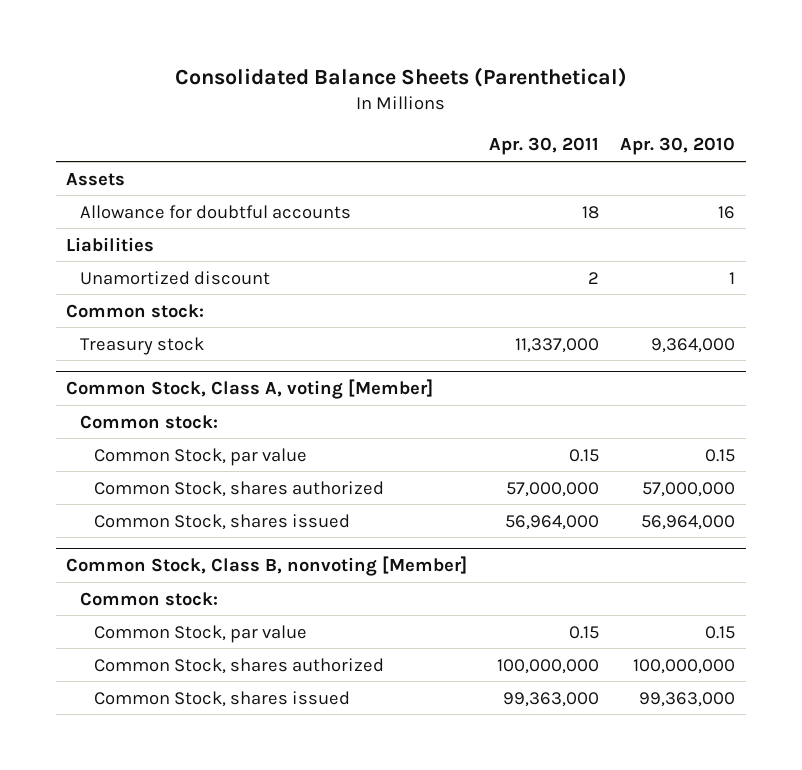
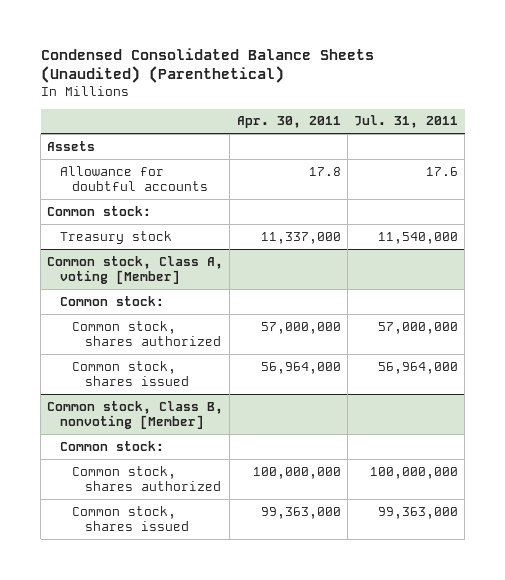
- Consolidated Balance Sheets (Parenthetical)
+ Condensed Consolidated Balance Sheets (Unaudited) (Parenthetical)
- | Apr. 30, 2011 | Apr. 30, 2010
+ | Apr. 30, 2011 | Jul. 31, 2011
- Allowance for doubtful accounts | 18 | 16
- Liabilities
- Unamortized discount | 2 | 1
+ Allowance for doubtful accounts | 17.8 | 17.6
- Common Stock, Class A, voting [Member]
+ Common stock, Class A, voting [Member]
- Common Stock, par value | 0.15 | 0.15
- Common Stock, shares authorized | 57,000,000 | 57,000,000
- Common Stock, shares issued | 56,964,000 | 56,964,000
- Common Stock, Class B, nonvoting [Member]
+ Common stock, shares authorized | 57,000,000 | 57,000,000
+ Common stock, shares issued | 56,964,000 | 56,964,000
+ Common stock, Class B, nonvoting [Member]
- Common Stock, par value | 0.15 | 0.15
- Common Stock, shares authorized | 100,000,000 | 100,000,000
- Common Stock, shares issued | 99,363,000 | 99,363,000
+ Common stock, shares authorized | 100,000,000 | 100,000,000
+ Common stock, shares issued | 99,363,000 | 99,363,000

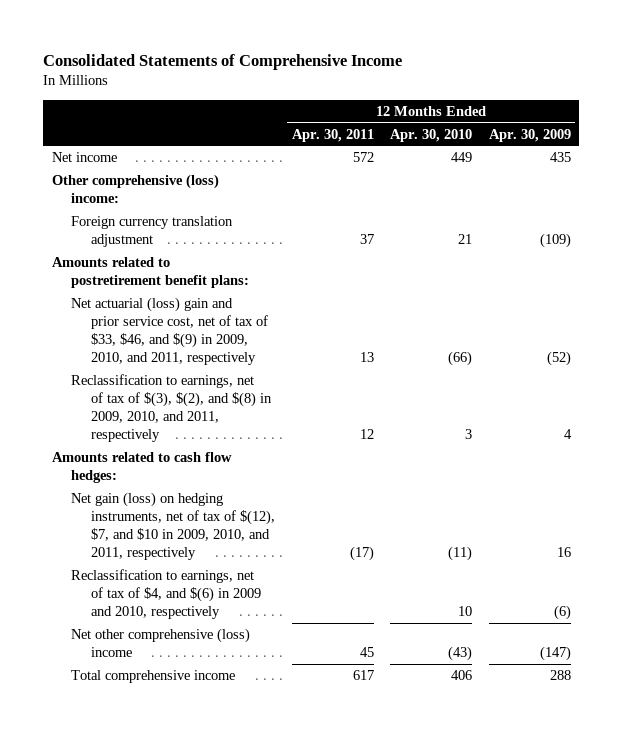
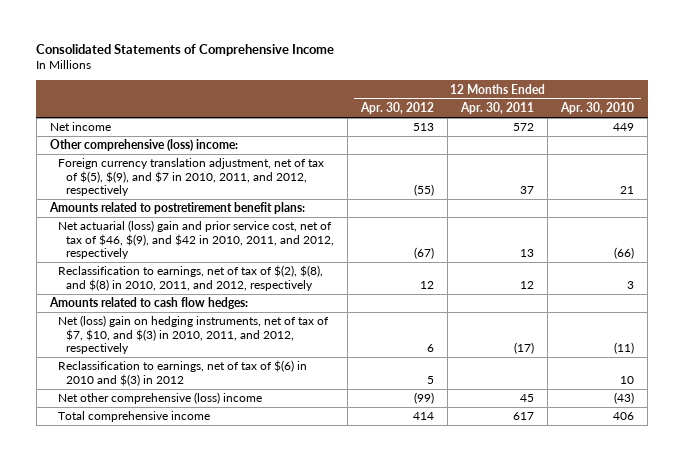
- | 12 Months Ended Apr. 30, 2011 | 12 Months Ended Apr. 30, 2010 | 12 Months Ended Apr. 30, 2009
+ | 12 Months Ended Apr. 30, 2012 | 12 Months Ended Apr. 30, 2011 | 12 Months Ended Apr. 30, 2010
- Foreign currency translation adjustment | 37 | 21 | (109)
+ Foreign currency translation adjustment, net of tax of $(5), $(9), and $7 in 2010, 2011, and 2012, respectively | (55) | 37 | 21
- Net actuarial (loss) gain and prior service cost, net of tax of $33, $46, and $(9) in 2009, 2010, and 2011, respectively | 13 | (66) | (52)
- Reclassification to earnings, net of tax of $(3), $(2), and $(8) in 2009, 2010, and 2011, respectively | 12 | 3 | 4
+ Net actuarial (loss) gain and prior service cost, net of tax of $46, $(9), and $42 in 2010, 2011, and 2012, respectively | (67) | 13 | (66)
+ Reclassification to earnings, net of tax of $(2), $(8), and $(8) in 2010, 2011, and 2012, respectively | 12 | 12 | 3
- Net gain (loss) on hedging instruments, net of tax of $(12), $7, and $10 in 2009, 2010, and 2011, respectively | (17) | (11) | 16
- Reclassification to earnings, net of tax of $4, and $(6) in 2009 and 2010, respectively | | 10 | (6)
+ Net (loss) gain on hedging instruments, net of tax of $7, $10, and $(3) in 2010, 2011, and 2012, respectively | 6 | (17) | (11)
+ Reclassification to earnings, net of tax of $(6) in 2010 and $(3) in 2012 | 5 | | 10

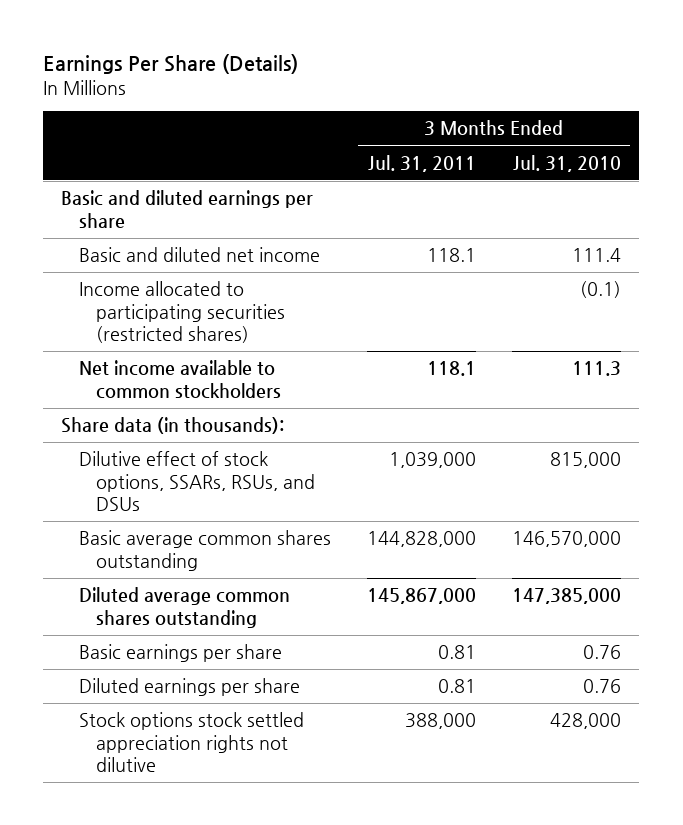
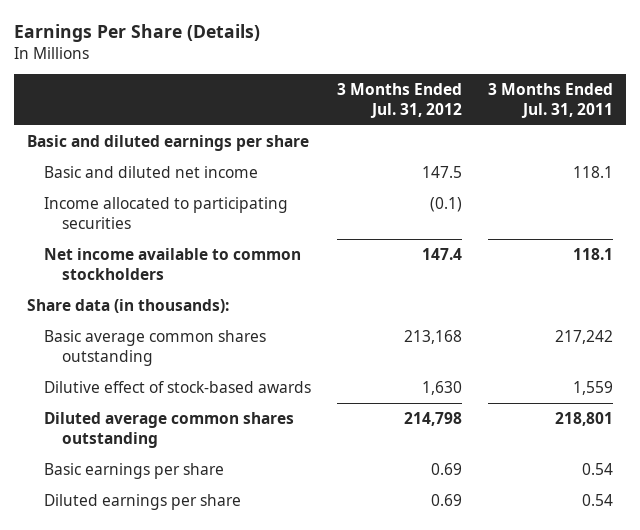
- | 3 Months Ended Jul. 31, 2011 | 3 Months Ended Jul. 31, 2010
+ | 3 Months Ended Jul. 31, 2012 | 3 Months Ended Jul. 31, 2011
- Income allocated to participating securities (restricted shares) | | (0.1)
+ Income allocated to participating securities | (0.1) |
- Dilutive effect of stock options, SSARs, RSUs, and DSUs | 1,039,000 | 815,000
- Basic average common shares outstanding | 144,828,000 | 146,570,000
- Diluted average common shares outstanding | 145,867,000 | 147,385,000
- Basic earnings per share | 0.81 | 0.76
- Diluted earnings per share | 0.81 | 0.76
- Stock options stock settled appreciation rights not dilutive | 388,000 | 428,000
+ Basic average common shares outstanding | 213,168 | 217,242
+ Dilutive effect of stock-based awards | 1,630 | 1,559
+ Diluted average common shares outstanding | 214,798 | 218,801
+ Basic earnings per share | 0.69 | 0.54
+ Diluted earnings per share | 0.69 | 0.54

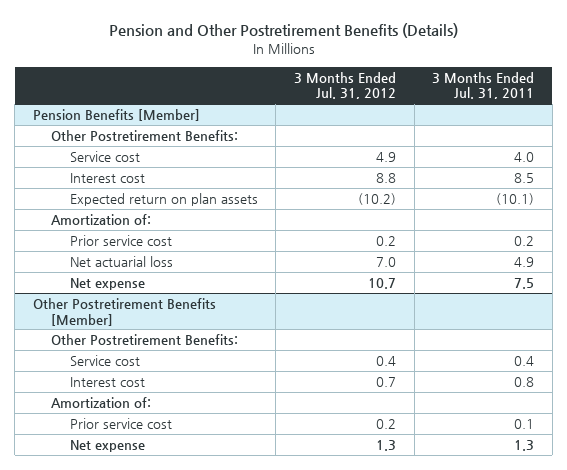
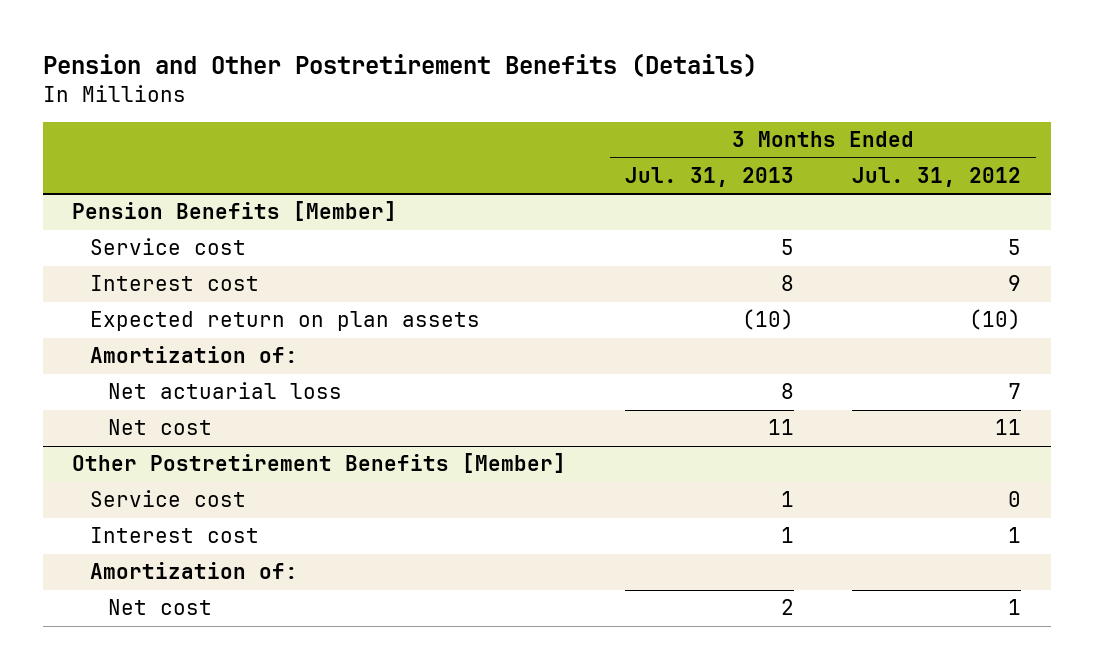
- | 3 Months Ended Jul. 31, 2012 | 3 Months Ended Jul. 31, 2011
+ | 3 Months Ended Jul. 31, 2013 | 3 Months Ended Jul. 31, 2012
@ Pension Benefits [Member]
- Other Postretirement Benefits:
- Service cost | 4.9 | 4.0
- Interest cost | 8.8 | 8.5
- Expected return on plan assets | (10.2) | (10.1)
+ Service cost | 5 | 5
+ Interest cost | 8 | 9
+ Expected return on plan assets | (10) | (10)
- Prior service cost | 0.2 | 0.2
- Net actuarial loss | 7.0 | 4.9
- Net expense | 10.7 | 7.5
+ Net actuarial loss | 8 | 7
+ Net cost | 11 | 11
@ Other Postretirement Benefits [Member]
- Other Postretirement Benefits:
- Service cost | 0.4 | 0.4
- Interest cost | 0.7 | 0.8
+ Service cost | 1 | 0
+ Interest cost | 1 | 1
- Prior service cost | 0.2 | 0.1
- Net expense | 1.3 | 1.3
+ Net cost | 2 | 1

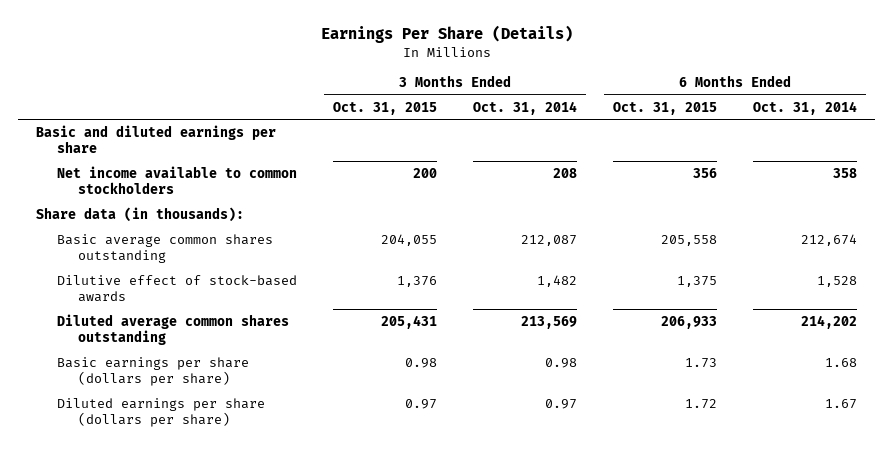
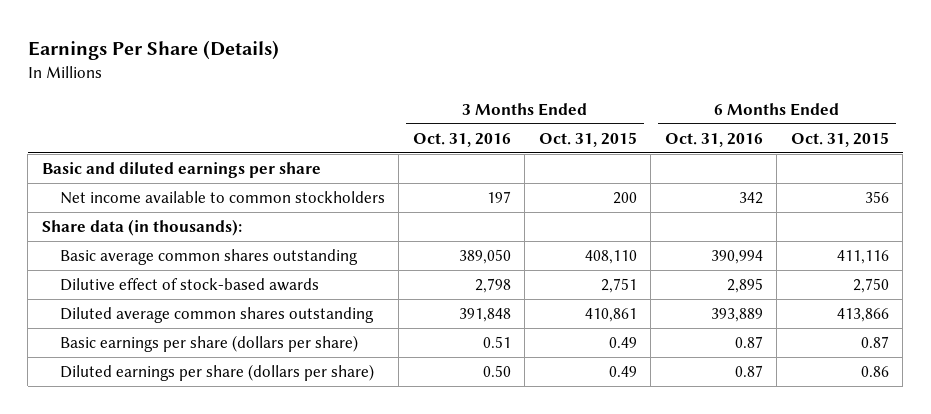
- | 3 Months Ended Oct. 31, 2015 | 3 Months Ended Oct. 31, 2014 | 6 Months Ended Oct. 31, 2015 | 6 Months Ended Oct. 31, 2014
+ | 3 Months Ended Oct. 31, 2016 | 3 Months Ended Oct. 31, 2015 | 6 Months Ended Oct. 31, 2016 | 6 Months Ended Oct. 31, 2015
- Basic average common shares outstanding | 204,055 | 212,087 | 205,558 | 212,674
- Dilutive effect of stock-based awards | 1,376 | 1,482 | 1,375 | 1,528
- Diluted average common shares outstanding | 205,431 | 213,569 | 206,933 | 214,202
- Basic earnings per share (dollars per share) | 0.98 | 0.98 | 1.73 | 1.68
- Diluted earnings per share (dollars per share) | 0.97 | 0.97 | 1.72 | 1.67
+ Basic average common shares outstanding | 389,050 | 408,110 | 390,994 | 411,116
+ Dilutive effect of stock-based awards | 2,798 | 2,751 | 2,895 | 2,750
+ Diluted average common shares outstanding | 391,848 | 410,861 | 393,889 | 413,866
+ Basic earnings per share (dollars per share) | 0.51 | 0.49 | 0.87 | 0.87
+ Diluted earnings per share (dollars per share) | 0.50 | 0.49 | 0.87 | 0.86

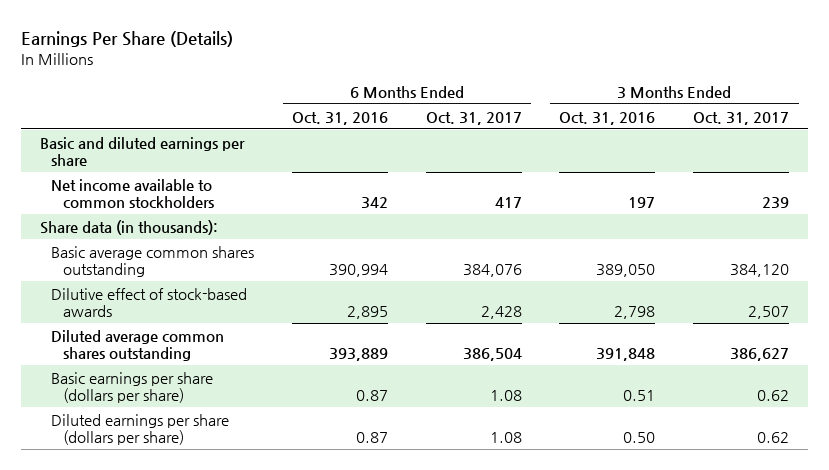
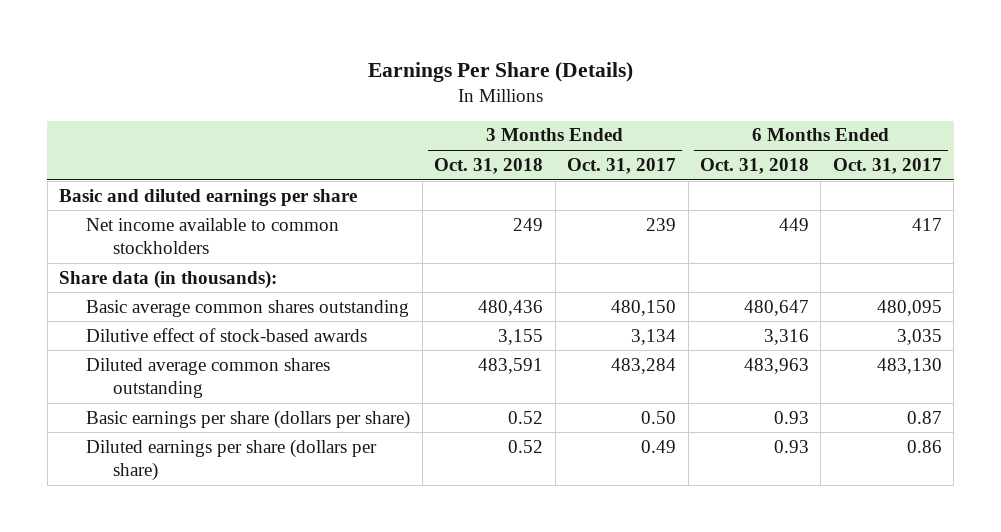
- | 6 Months Ended Oct. 31, 2016 | 6 Months Ended Oct. 31, 2017 | 3 Months Ended Oct. 31, 2016 | 3 Months Ended Oct. 31, 2017
+ | 3 Months Ended Oct. 31, 2018 | 3 Months Ended Oct. 31, 2017 | 6 Months Ended Oct. 31, 2018 | 6 Months Ended Oct. 31, 2017
- Basic average common shares outstanding | 390,994 | 384,076 | 389,050 | 384,120
- Dilutive effect of stock-based awards | 2,895 | 2,428 | 2,798 | 2,507
- Diluted average common shares outstanding | 393,889 | 386,504 | 391,848 | 386,627
- Basic earnings per share (dollars per share) | 0.87 | 1.08 | 0.51 | 0.62
- Diluted earnings per share (dollars per share) | 0.87 | 1.08 | 0.50 | 0.62
+ Basic average common shares outstanding | 480,436 | 480,150 | 480,647 | 480,095
+ Dilutive effect of stock-based awards | 3,155 | 3,134 | 3,316 | 3,035
+ Diluted average common shares outstanding | 483,591 | 483,284 | 483,963 | 483,130
+ Basic earnings per share (dollars per share) | 0.52 | 0.50 | 0.93 | 0.87
+ Diluted earnings per share (dollars per share) | 0.52 | 0.49 | 0.93 | 0.86

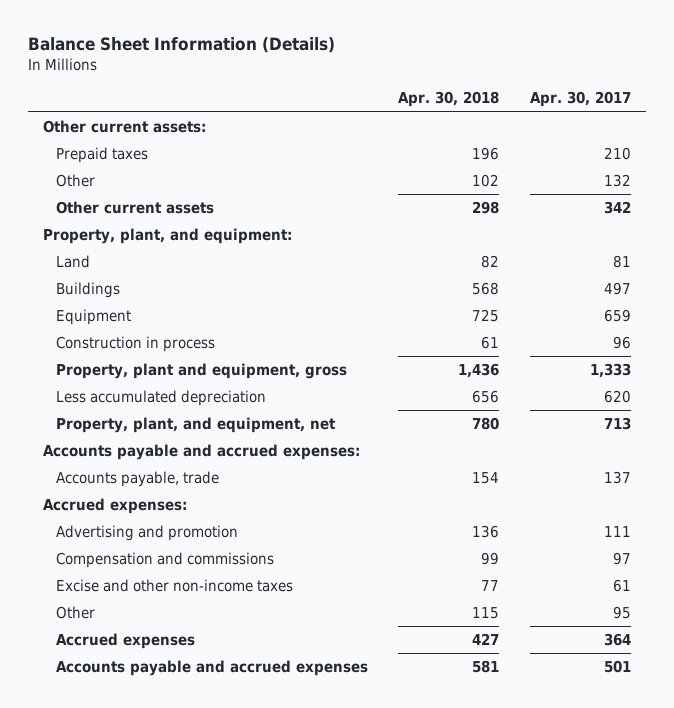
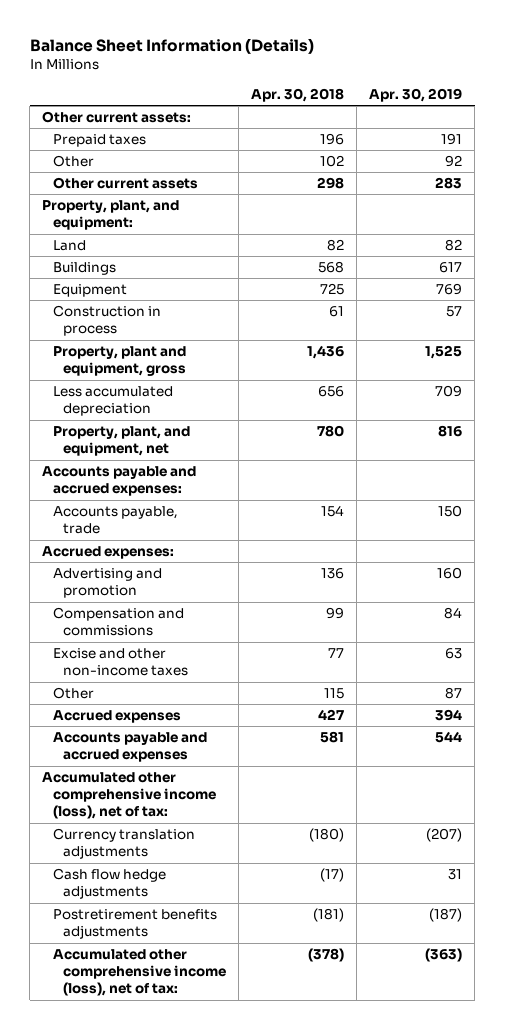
- | Apr. 30, 2018 | Apr. 30, 2017
+ | Apr. 30, 2018 | Apr. 30, 2019
+ Accumulated other comprehensive income (loss), net of tax:
+ Currency translation adjustments | (180) | (207)
+ Cash flow hedge adjustments | (17) | 31
+ Postretirement benefits adjustments | (181) | (187)
+ Accumulated other comprehensive income (loss), net of tax: | (378) | (363)

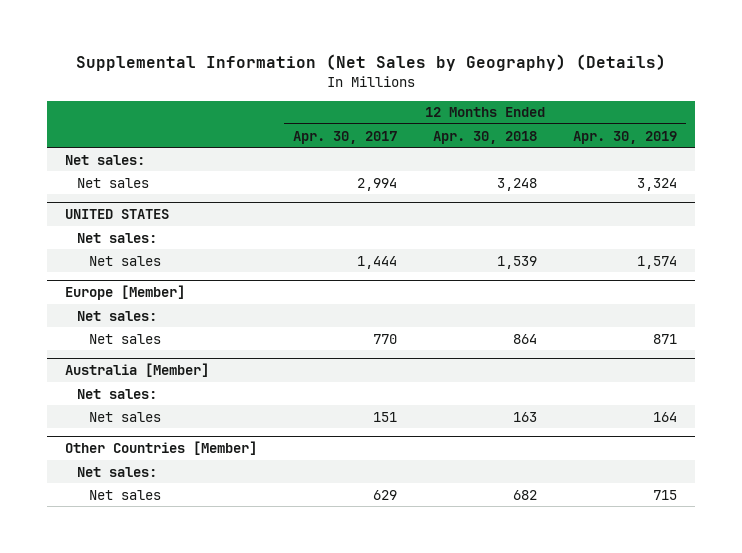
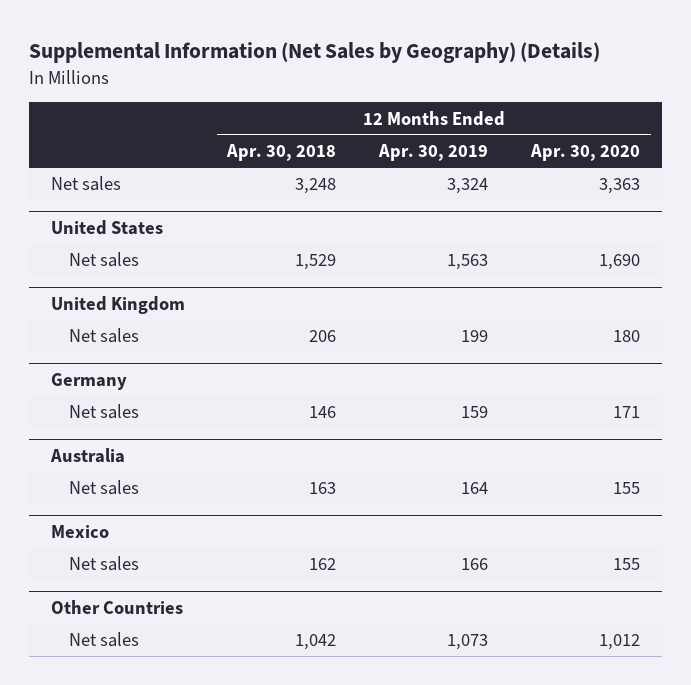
- | 12 Months Ended Apr. 30, 2017 | 12 Months Ended Apr. 30, 2018 | 12 Months Ended Apr. 30, 2019
+ | 12 Months Ended Apr. 30, 2018 | 12 Months Ended Apr. 30, 2019 | 12 Months Ended Apr. 30, 2020
- Net sales:
- UNITED STATES
- Net sales:
- Net sales | 1,444 | 1,539 | 1,574
- Europe [Member]
- Net sales:
- Net sales | 770 | 864 | 871
- Australia [Member]
- Net sales:
+ United States
+ Net sales | 1,529 | 1,563 | 1,690
+ United Kingdom
+ Net sales | 206 | 199 | 180
+ Germany
+ Net sales | 146 | 159 | 171
+ Australia
- Other Countries [Member]
- Net sales:
- Net sales | 629 | 682 | 715
+ Mexico
+ Net sales | 162 | 166 | 155
+ Other Countries
+ Net sales | 1,042 | 1,073 | 1,012

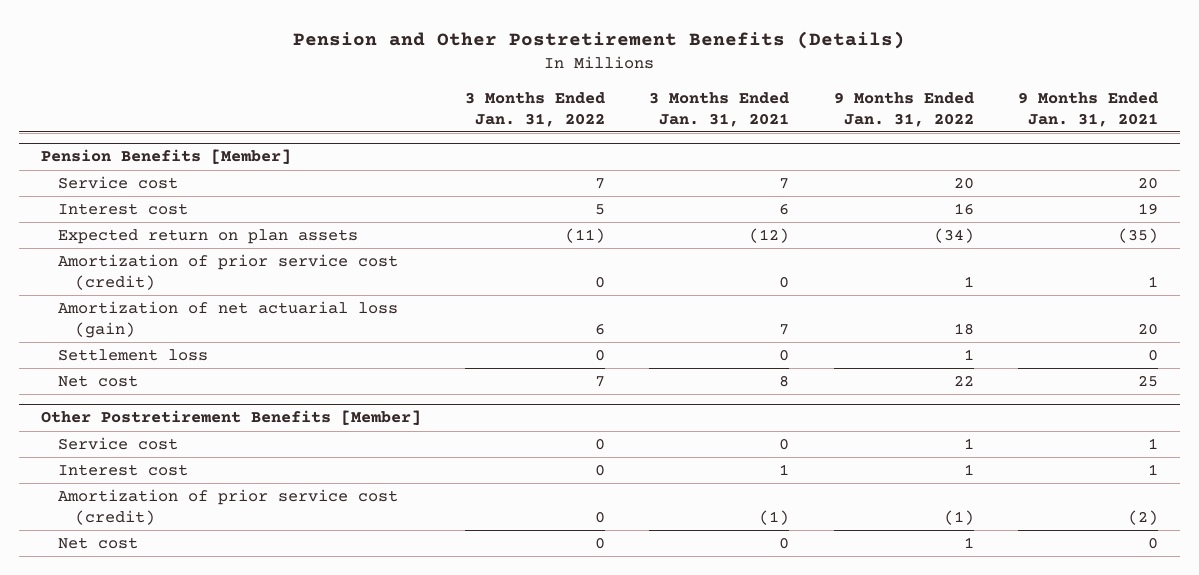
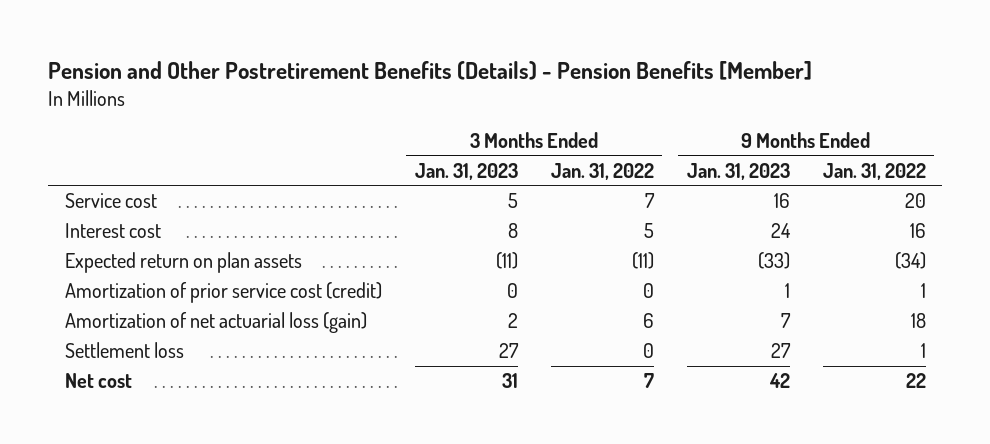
- Pension and Other Postretirement Benefits (Details)
+ Pension and Other Postretirement Benefits (Details) - Pension Benefits [Member]
- | 3 Months Ended Jan. 31, 2022 | 3 Months Ended Jan. 31, 2021 | 9 Months Ended Jan. 31, 2022 | 9 Months Ended Jan. 31, 2021
+ | 3 Months Ended Jan. 31, 2023 | 3 Months Ended Jan. 31, 2022 | 9 Months Ended Jan. 31, 2023 | 9 Months Ended Jan. 31, 2022
- Pension Benefits [Member]
- Other Postretirement Benefits [Member]
- Service cost | 0 | 0 | 1 | 1
- Interest cost | 0 | 1 | 1 | 1
- Amortization of prior service cost (credit) | 0 | (1) | (1) | (2)
- Net cost | 0 | 0 | 1 | 0

